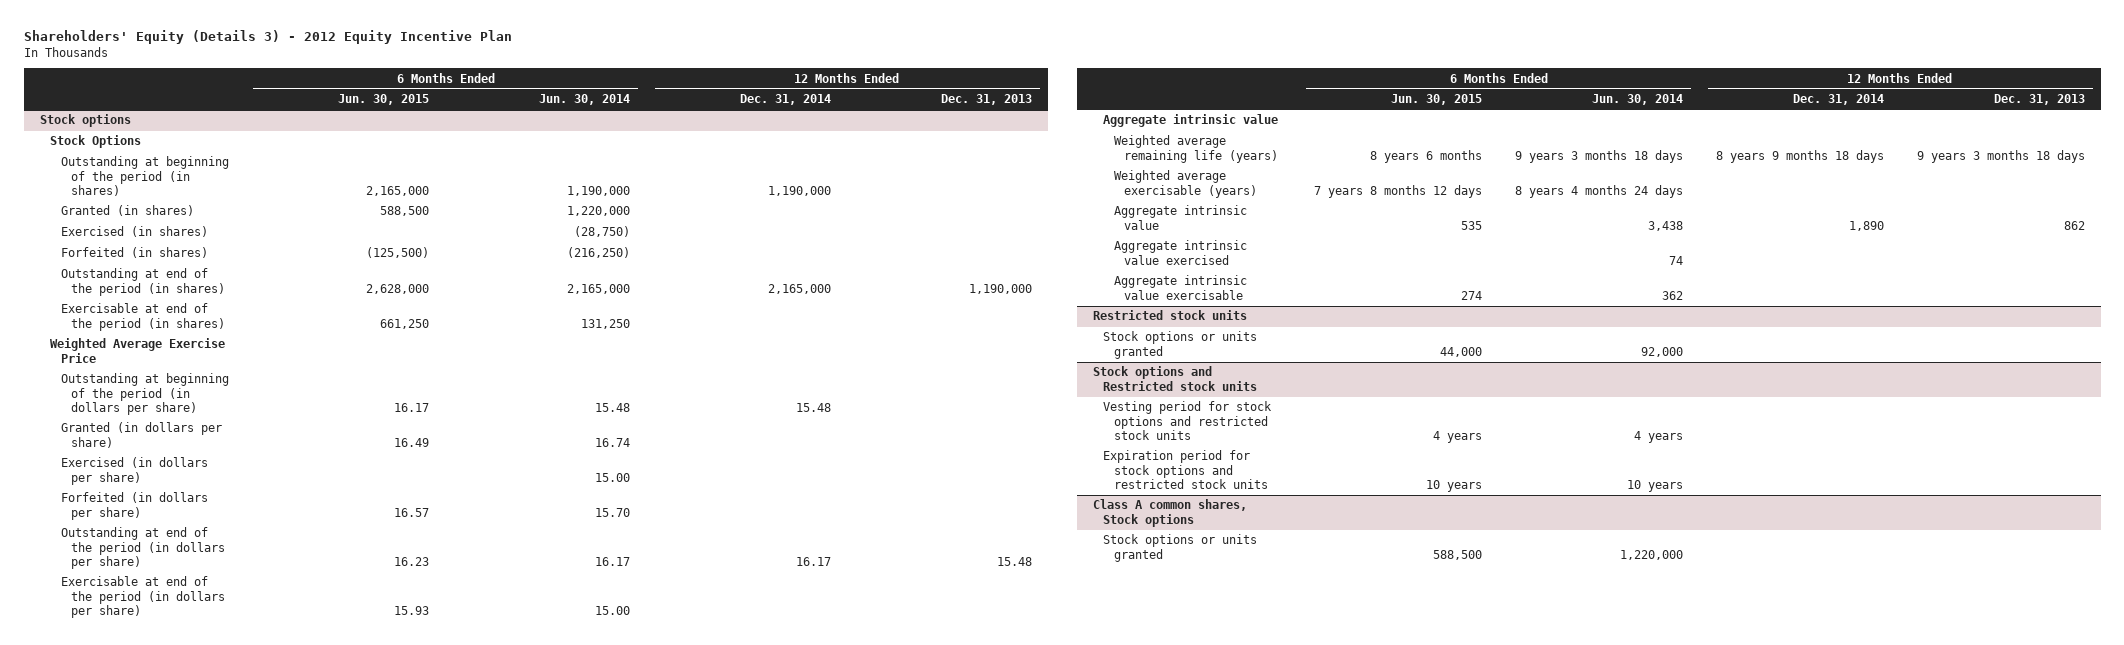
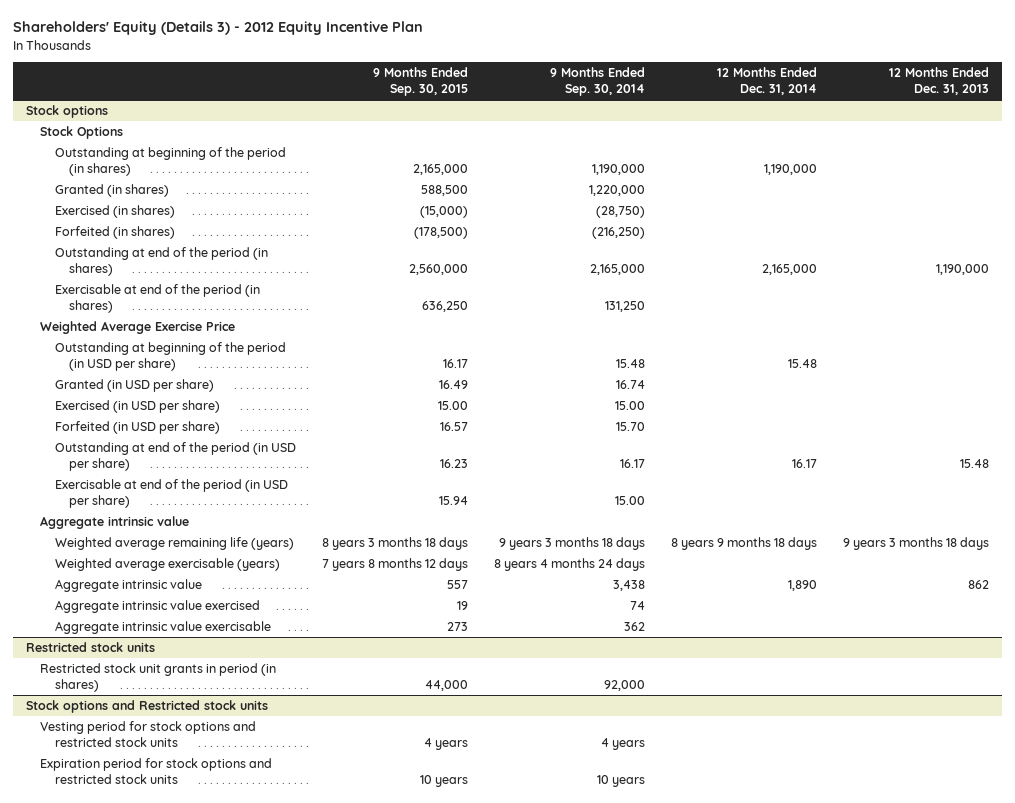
- | 6 Months Ended Jun. 30, 2015 | 6 Months Ended Jun. 30, 2014 | 12 Months Ended Dec. 31, 2014 | 12 Months Ended Dec. 31, 2013
+ | 9 Months Ended Sep. 30, 2015 | 9 Months Ended Sep. 30, 2014 | 12 Months Ended Dec. 31, 2014 | 12 Months Ended Dec. 31, 2013
@ Stock options
- Outstanding at beginning of the period (in dollars per share) | 16.17 | 15.48 | 15.48 |
- Granted (in dollars per share) | 16.49 | 16.74 | |
- Exercised (in dollars per share) | | 15.00 | |
- Forfeited (in dollars per share) | 16.57 | 15.70 | |
- Outstanding at end of the period (in dollars per share) | 16.23 | 16.17 | 16.17 | 15.48
- Exercisable at end of the period (in dollars per share) | 15.93 | 15.00 | |
+ Outstanding at beginning of the period (in USD per share) | 16.17 | 15.48 | 15.48 |
+ Granted (in USD per share) | 16.49 | 16.74 | |
+ Exercised (in USD per share) | 15.00 | 15.00 | |
+ Forfeited (in USD per share) | 16.57 | 15.70 | |
+ Outstanding at end of the period (in USD per share) | 16.23 | 16.17 | 16.17 | 15.48
+ Exercisable at end of the period (in USD per share) | 15.94 | 15.00 | |
@ Restricted stock units
- Stock options or units granted | 44,000 | 92,000 | |
+ Restricted stock unit grants in period (in shares) | 44,000 | 92,000 | |
- Class A common shares, Stock options
- Stock options or units granted | 588,500 | 1,220,000 | |

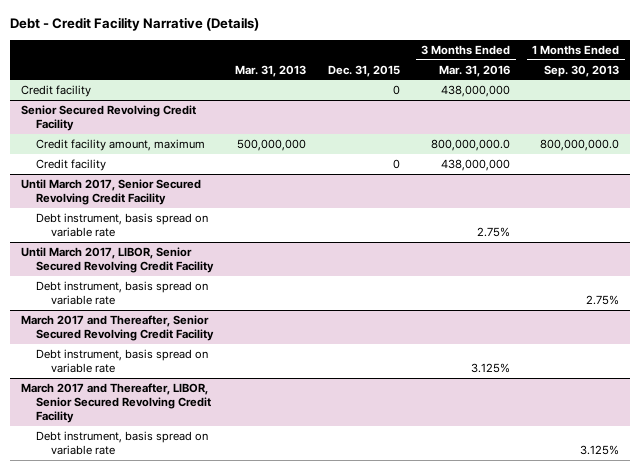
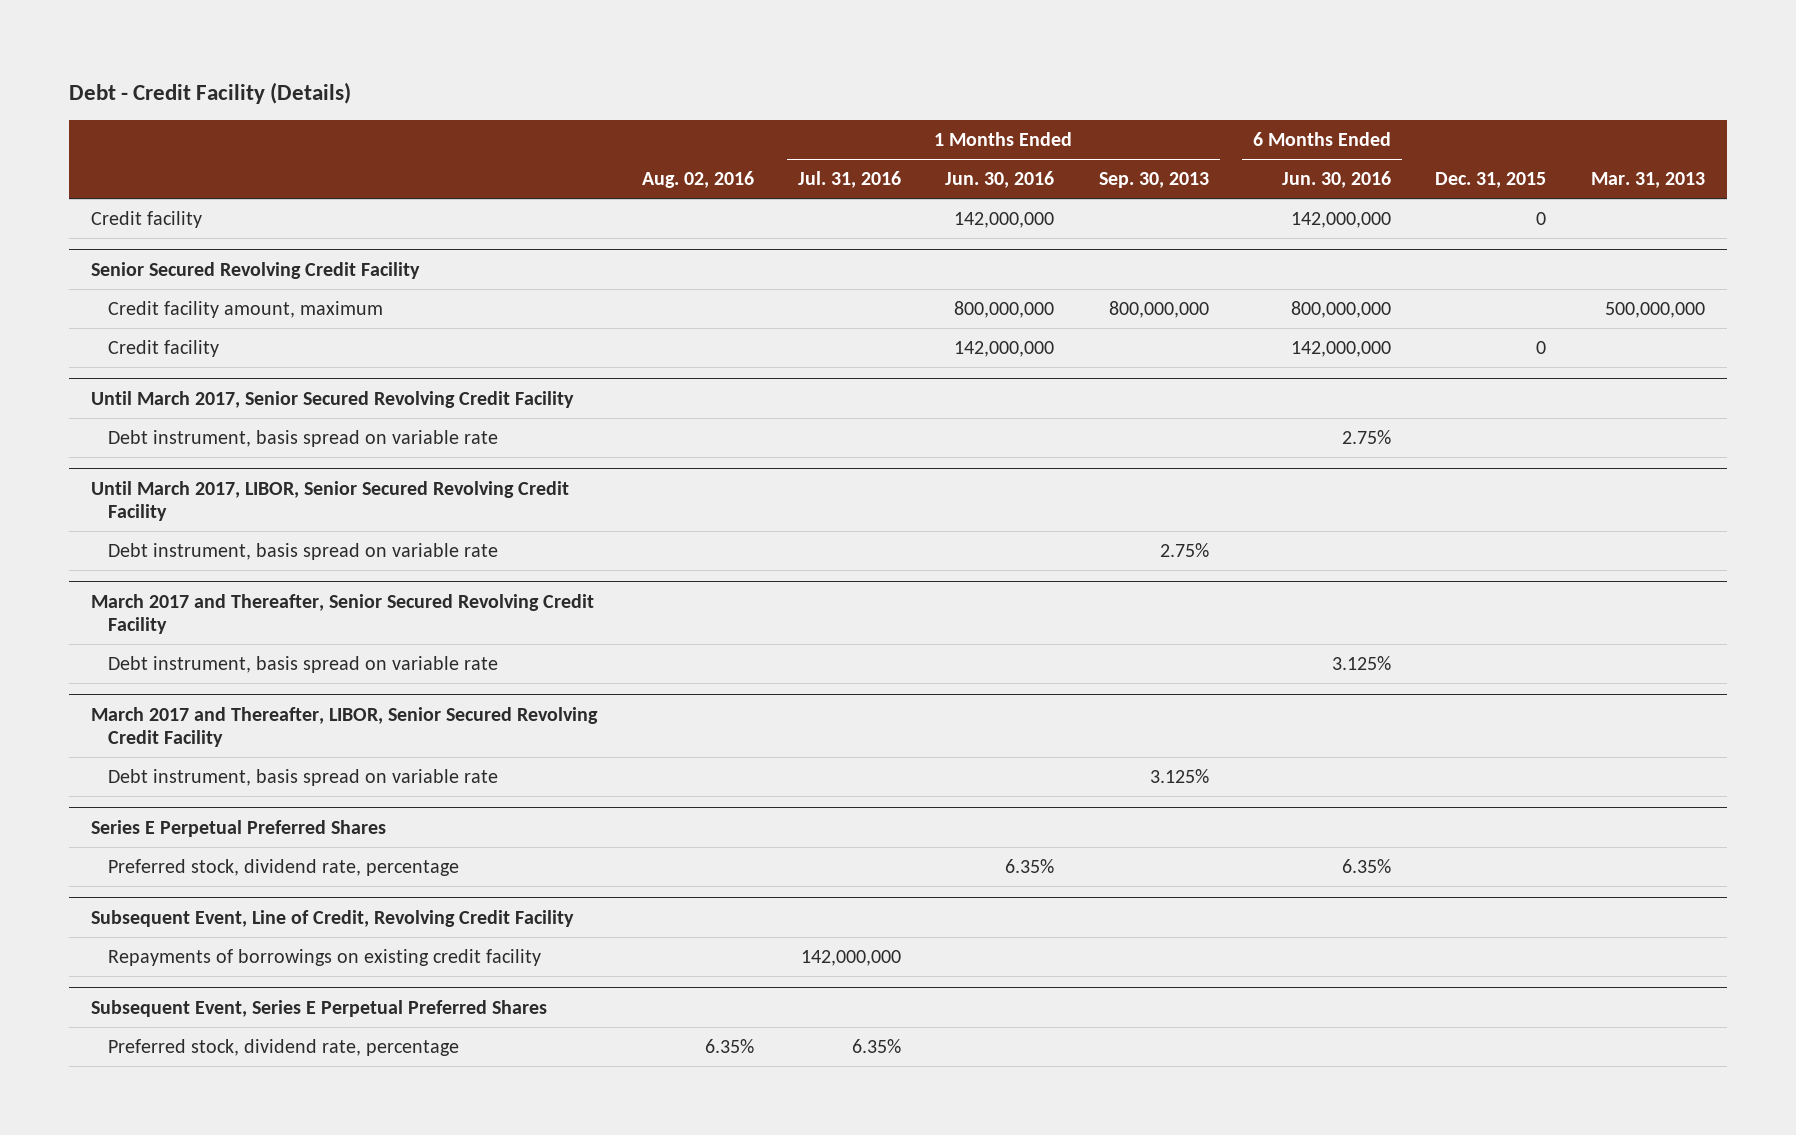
- Debt - Credit Facility Narrative (Details)
+ Debt - Credit Facility (Details)
- | Mar. 31, 2013 | Dec. 31, 2015 | 3 Months Ended Mar. 31, 2016 | 1 Months Ended Sep. 30, 2013
+ | Aug. 02, 2016 | 1 Months Ended Jul. 31, 2016 | 1 Months Ended Jun. 30, 2016 | 1 Months Ended Sep. 30, 2013 | 6 Months Ended Jun. 30, 2016 | Dec. 31, 2015 | Mar. 31, 2013
@ Senior Secured Revolving Credit Facility
- Credit facility amount, maximum | 500,000,000 | | 800,000,000.0 | 800,000,000.0
+ Credit facility amount, maximum | | | 800,000,000 | 800,000,000 | 800,000,000 | | 500,000,000
+ Series E Perpetual Preferred Shares
+ Preferred stock, dividend rate, percentage | | | 6.35% | | 6.35% | |
+ Subsequent Event, Line of Credit, Revolving Credit Facility
+ Repayments of borrowings on existing credit facility | | 142,000,000 | | | | |
+ Subsequent Event, Series E Perpetual Preferred Shares
+ Preferred stock, dividend rate, percentage | 6.35% | 6.35% | | | | |

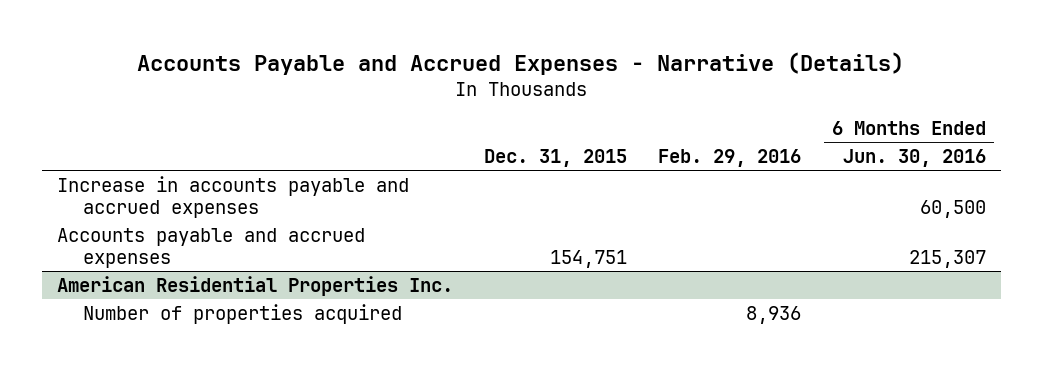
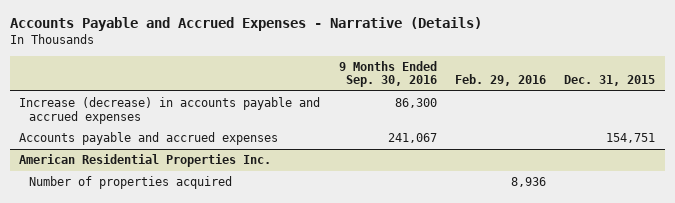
- | Dec. 31, 2015 | Feb. 29, 2016 | 6 Months Ended Jun. 30, 2016
+ | 9 Months Ended Sep. 30, 2016 | Feb. 29, 2016 | Dec. 31, 2015
- Increase in accounts payable and accrued expenses | | | 60,500
+ Increase (decrease) in accounts payable and accrued expenses | 86,300 | |

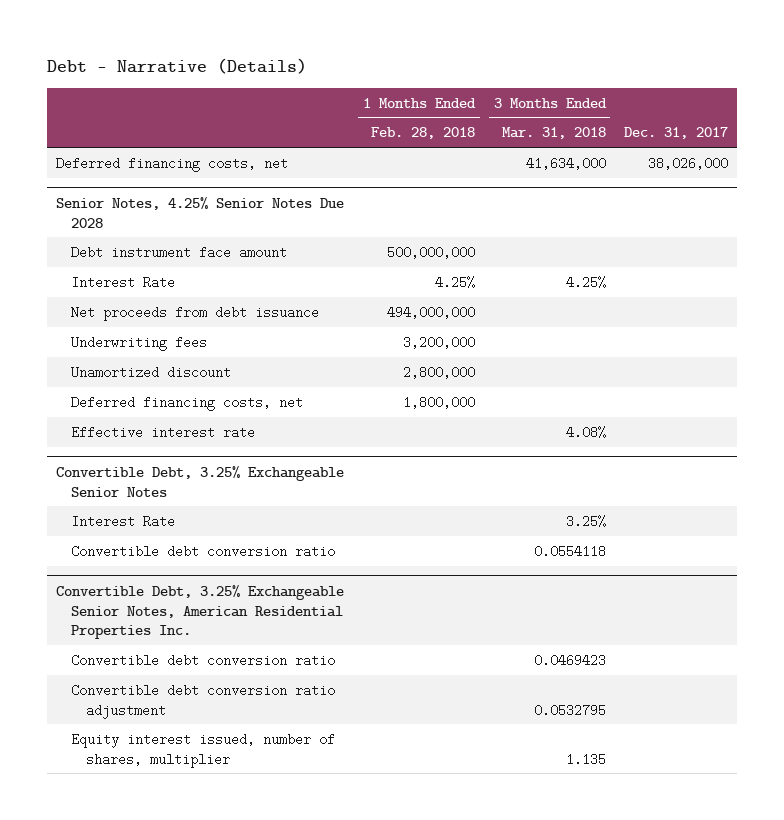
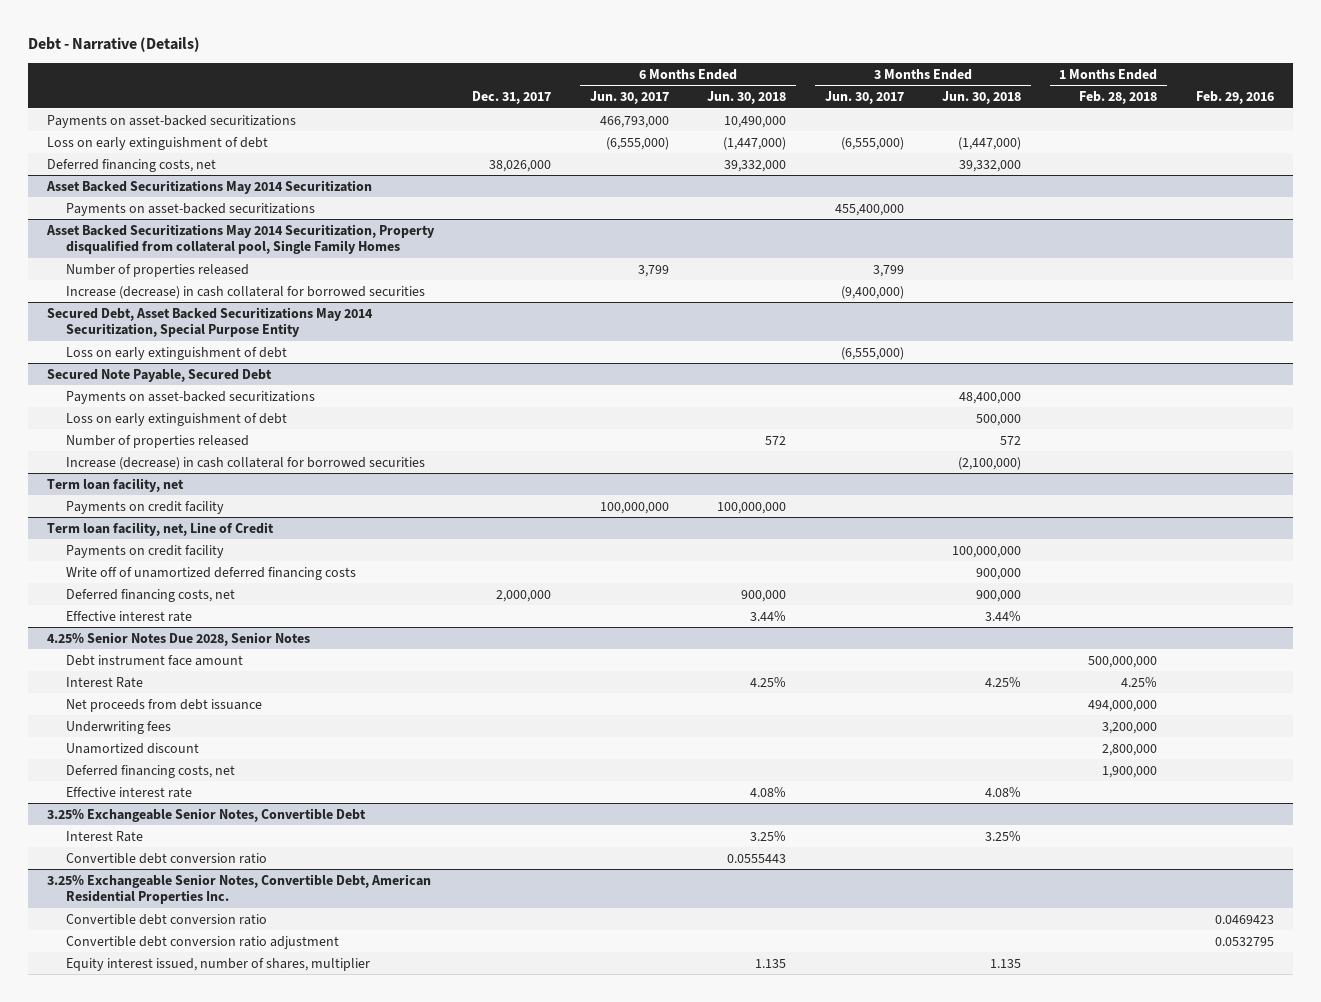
- | 1 Months Ended Feb. 28, 2018 | 3 Months Ended Mar. 31, 2018 | Dec. 31, 2017
+ | Dec. 31, 2017 | 6 Months Ended Jun. 30, 2017 | 6 Months Ended Jun. 30, 2018 | 3 Months Ended Jun. 30, 2017 | 3 Months Ended Jun. 30, 2018 | 1 Months Ended Feb. 28, 2018 | Feb. 29, 2016
+ Payments on asset-backed securitizations | | 466,793,000 | 10,490,000 | | | |
+ Loss on early extinguishment of debt | | (6,555,000) | (1,447,000) | (6,555,000) | (1,447,000) | |
- Senior Notes, 4.25% Senior Notes Due 2028
+ Asset Backed Securitizations May 2014 Securitization
+ Payments on asset-backed securitizations | | | | 455,400,000 | | |
+ Asset Backed Securitizations May 2014 Securitization, Property disqualified from collateral pool, Single Family Homes
+ Number of properties released | | 3,799 | | 3,799 | | |
+ Increase (decrease) in cash collateral for borrowed securities | | | | (9,400,000) | | |
+ Secured Debt, Asset Backed Securitizations May 2014 Securitization, Special Purpose Entity
+ Loss on early extinguishment of debt | | | | (6,555,000) | | |
+ Secured Note Payable, Secured Debt
+ Payments on asset-backed securitizations | | | | | 48,400,000 | |
+ Loss on early extinguishment of debt | | | | | 500,000 | |
+ Number of properties released | | | 572 | | 572 | |
+ Increase (decrease) in cash collateral for borrowed securities | | | | | (2,100,000) | |
+ Term loan facility, net
+ Payments on credit facility | | 100,000,000 | 100,000,000 | | | |
+ Term loan facility, net, Line of Credit
+ Payments on credit facility | | | | | 100,000,000 | |
+ Write off of unamortized deferred financing costs | | | | | 900,000 | |
+ Deferred financing costs, net | 2,000,000 | | 900,000 | | 900,000 | |
+ Effective interest rate | | | 3.44% | | 3.44% | |
+ 4.25% Senior Notes Due 2028, Senior Notes
- Deferred financing costs, net | 1,800,000 | |
+ Deferred financing costs, net | | | | | | 1,900,000 |
- Convertible Debt, 3.25% Exchangeable Senior Notes
+ 3.25% Exchangeable Senior Notes, Convertible Debt
- Convertible Debt, 3.25% Exchangeable Senior Notes, American Residential Properties Inc.
+ 3.25% Exchangeable Senior Notes, Convertible Debt, American Residential Properties Inc.

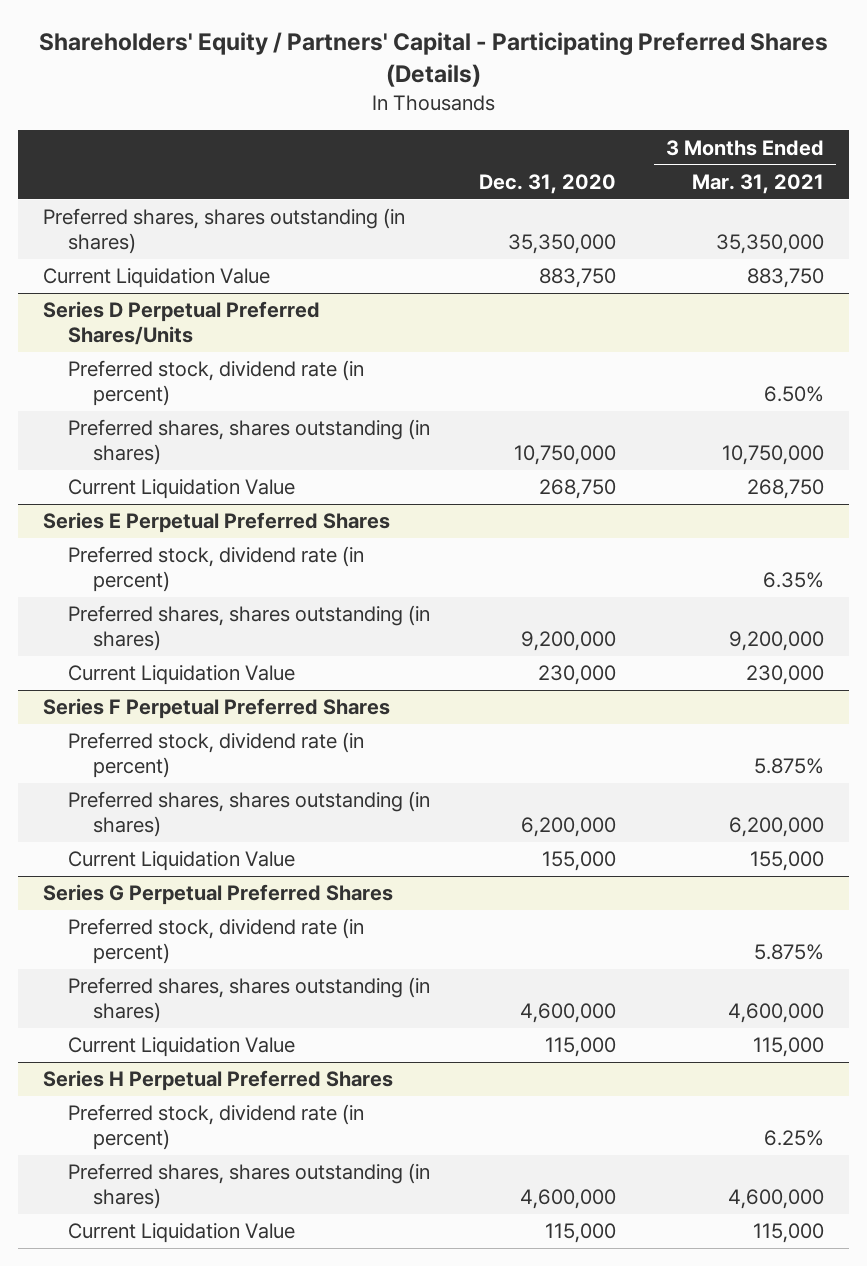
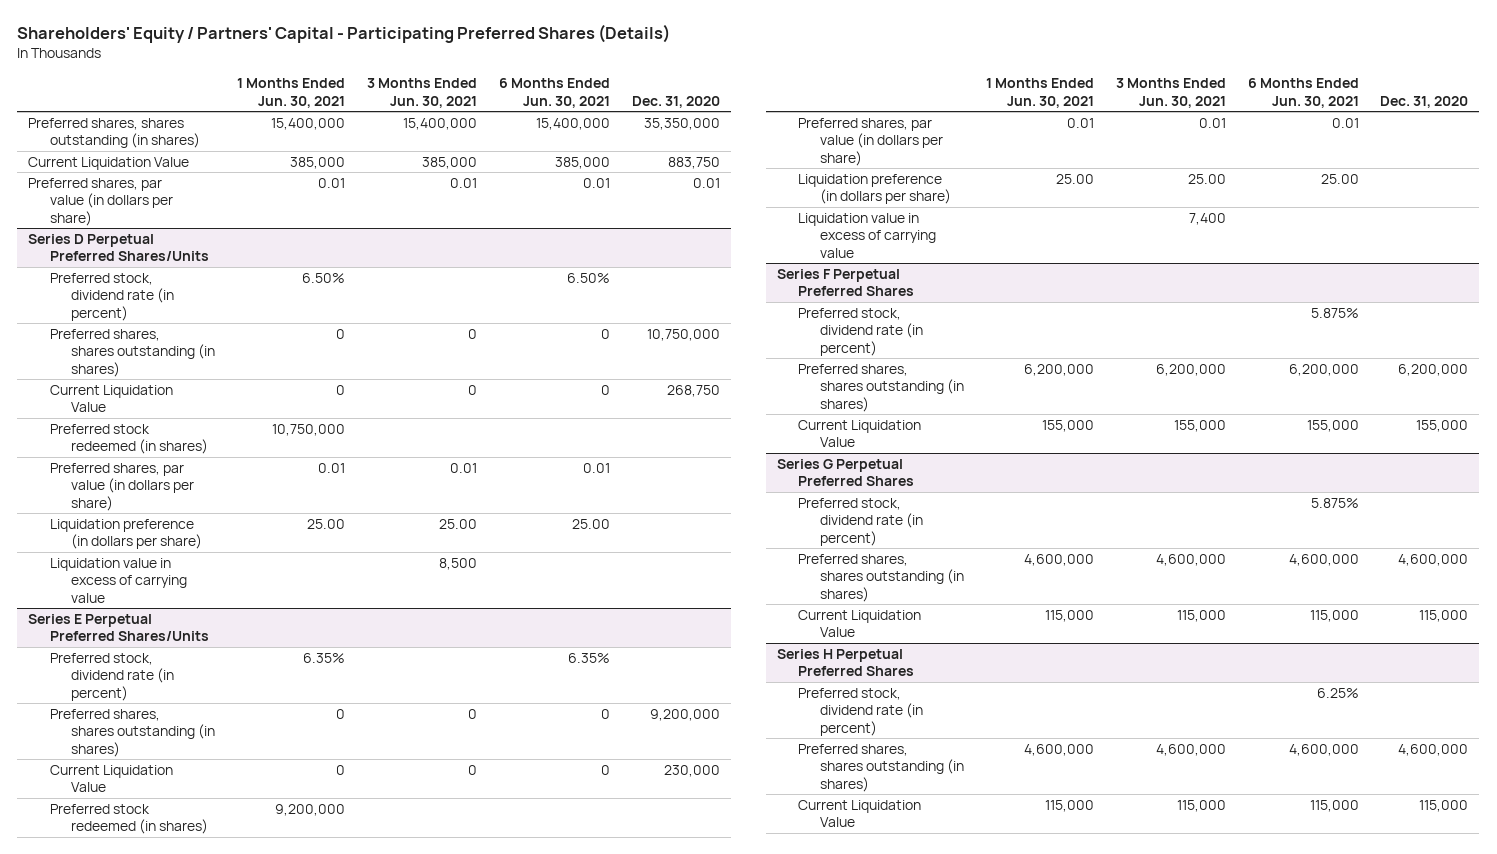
- | Dec. 31, 2020 | 3 Months Ended Mar. 31, 2021
+ | 1 Months Ended Jun. 30, 2021 | 3 Months Ended Jun. 30, 2021 | 6 Months Ended Jun. 30, 2021 | Dec. 31, 2020
+ Preferred shares, par value (in dollars per share) | 0.01 | 0.01 | 0.01 | 0.01
- Series E Perpetual Preferred Shares
@ Series D Perpetual Preferred Shares/Units
+ Preferred stock redeemed (in shares) | 10,750,000 | | |
+ Preferred shares, par value (in dollars per share) | 0.01 | 0.01 | 0.01 |
+ Liquidation preference (in dollars per share) | 25.00 | 25.00 | 25.00 |
+ Liquidation value in excess of carrying value | | 8,500 | |
+ Series E Perpetual Preferred Shares/Units
+ Preferred stock redeemed (in shares) | 9,200,000 | | |
+ Preferred shares, par value (in dollars per share) | 0.01 | 0.01 | 0.01 |
+ Liquidation preference (in dollars per share) | 25.00 | 25.00 | 25.00 |
+ Liquidation value in excess of carrying value | | 7,400 | |

